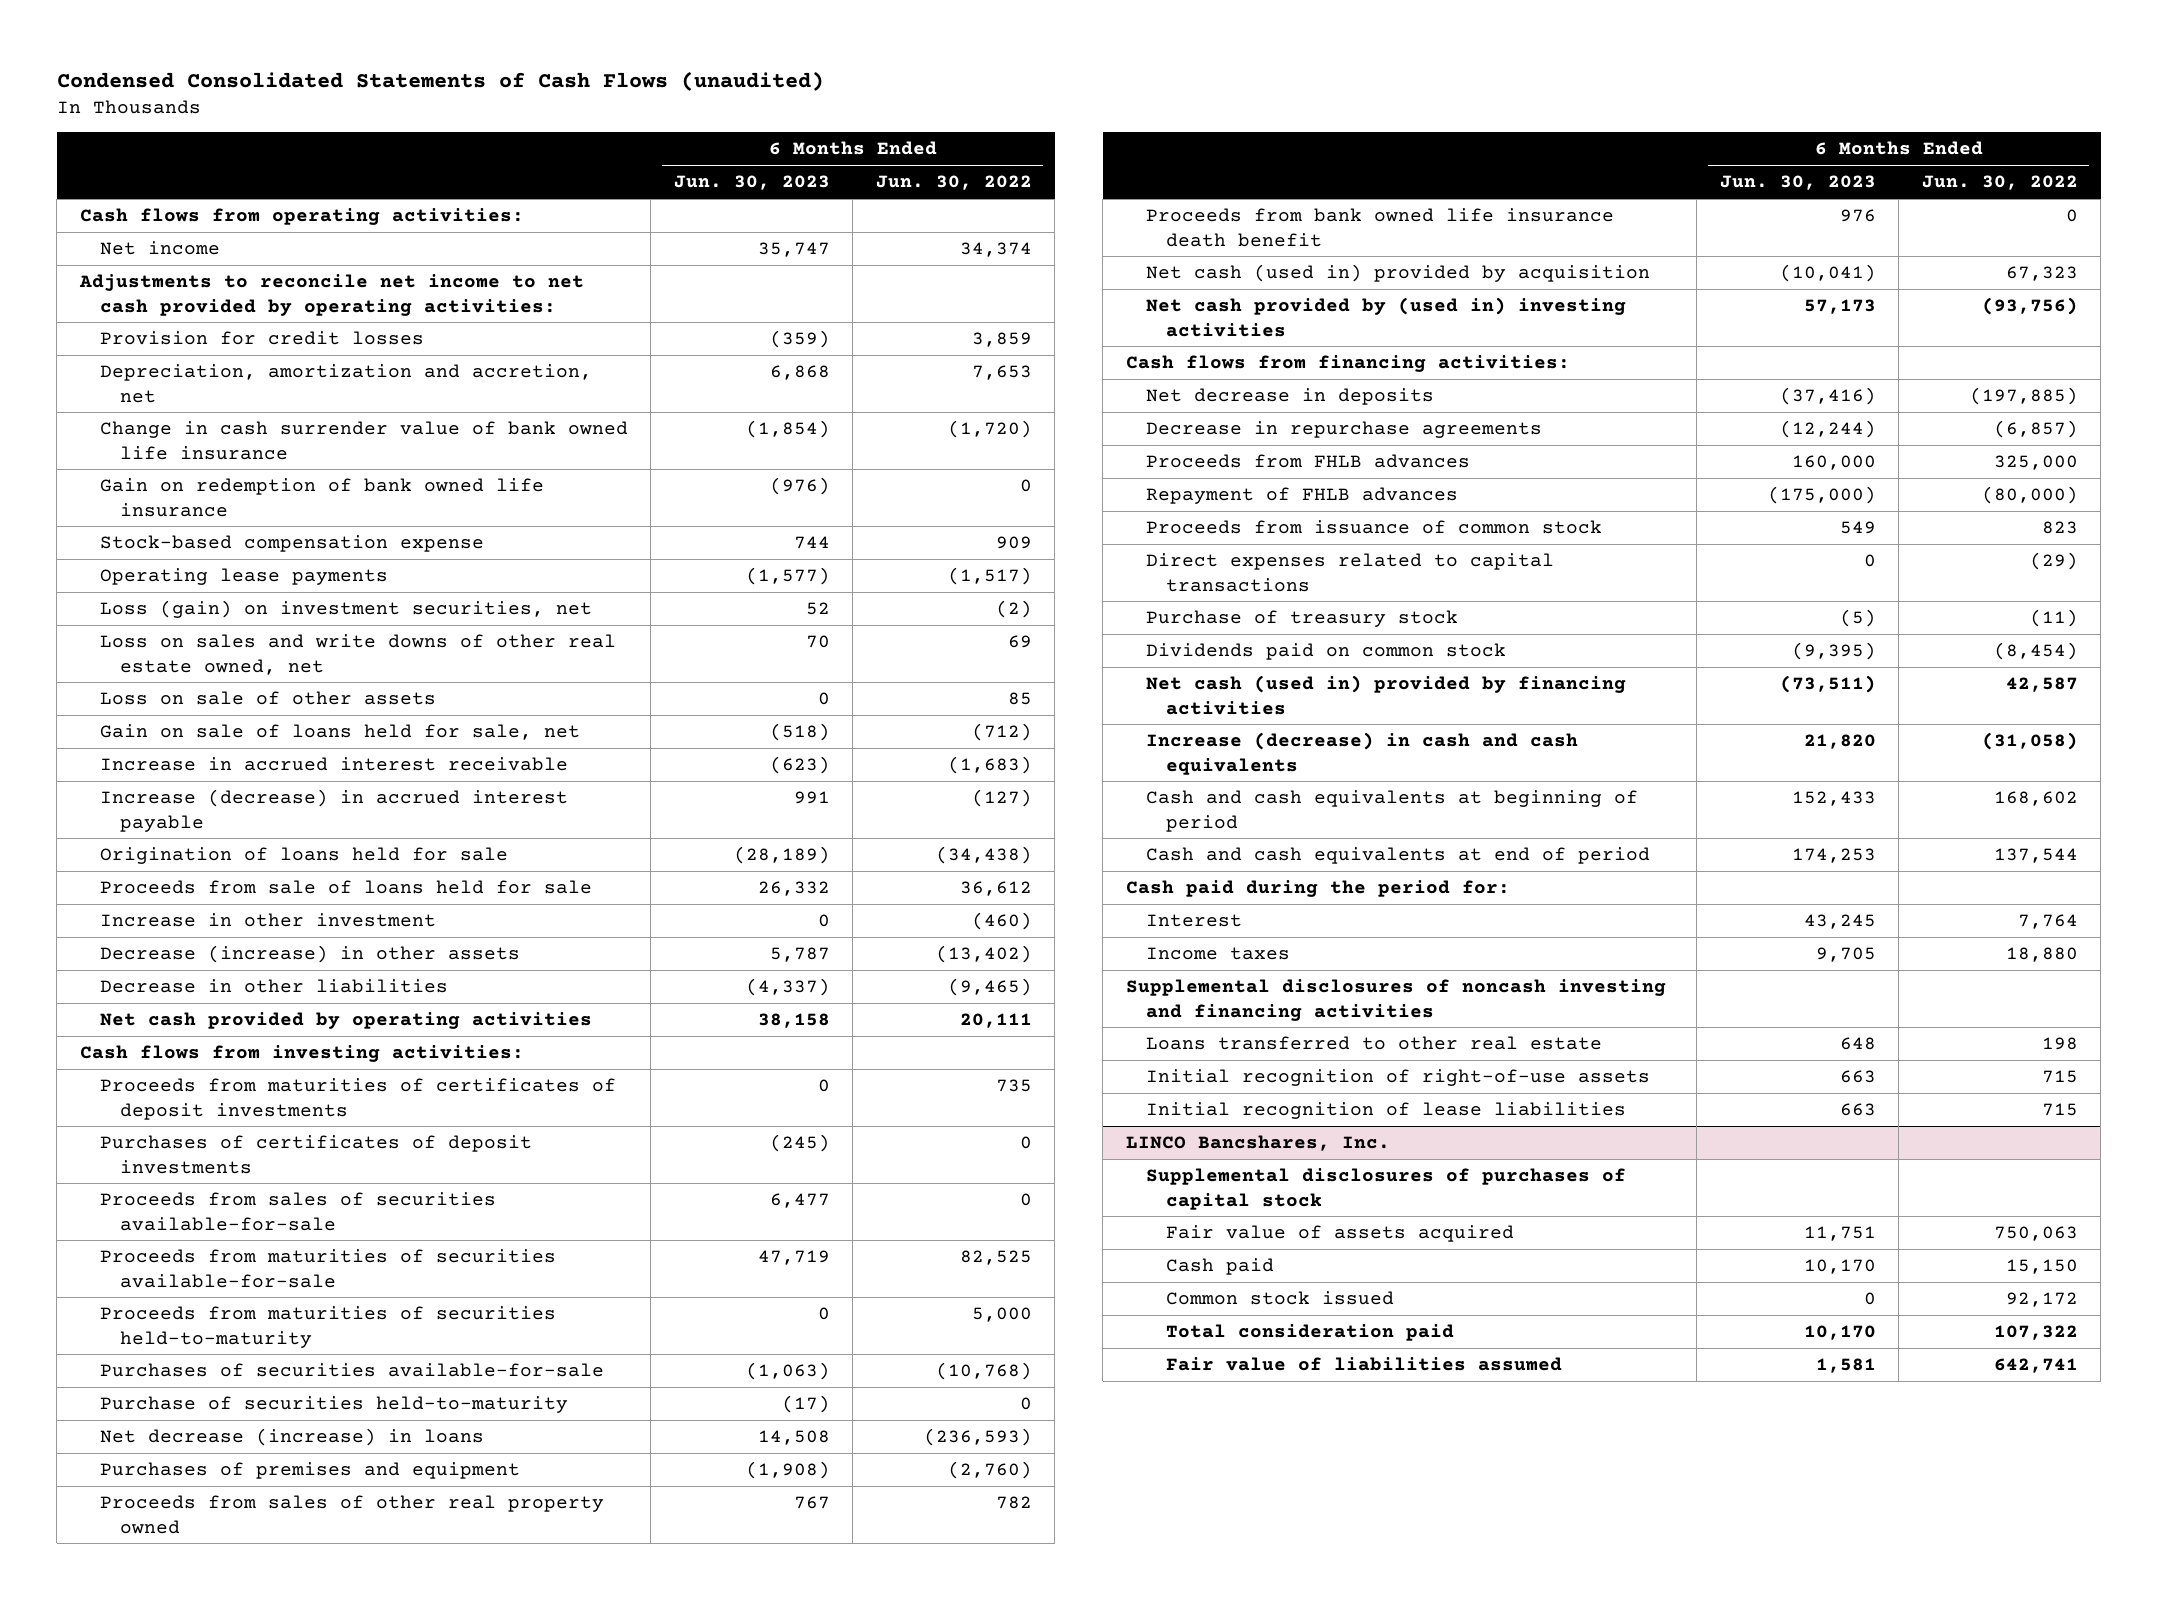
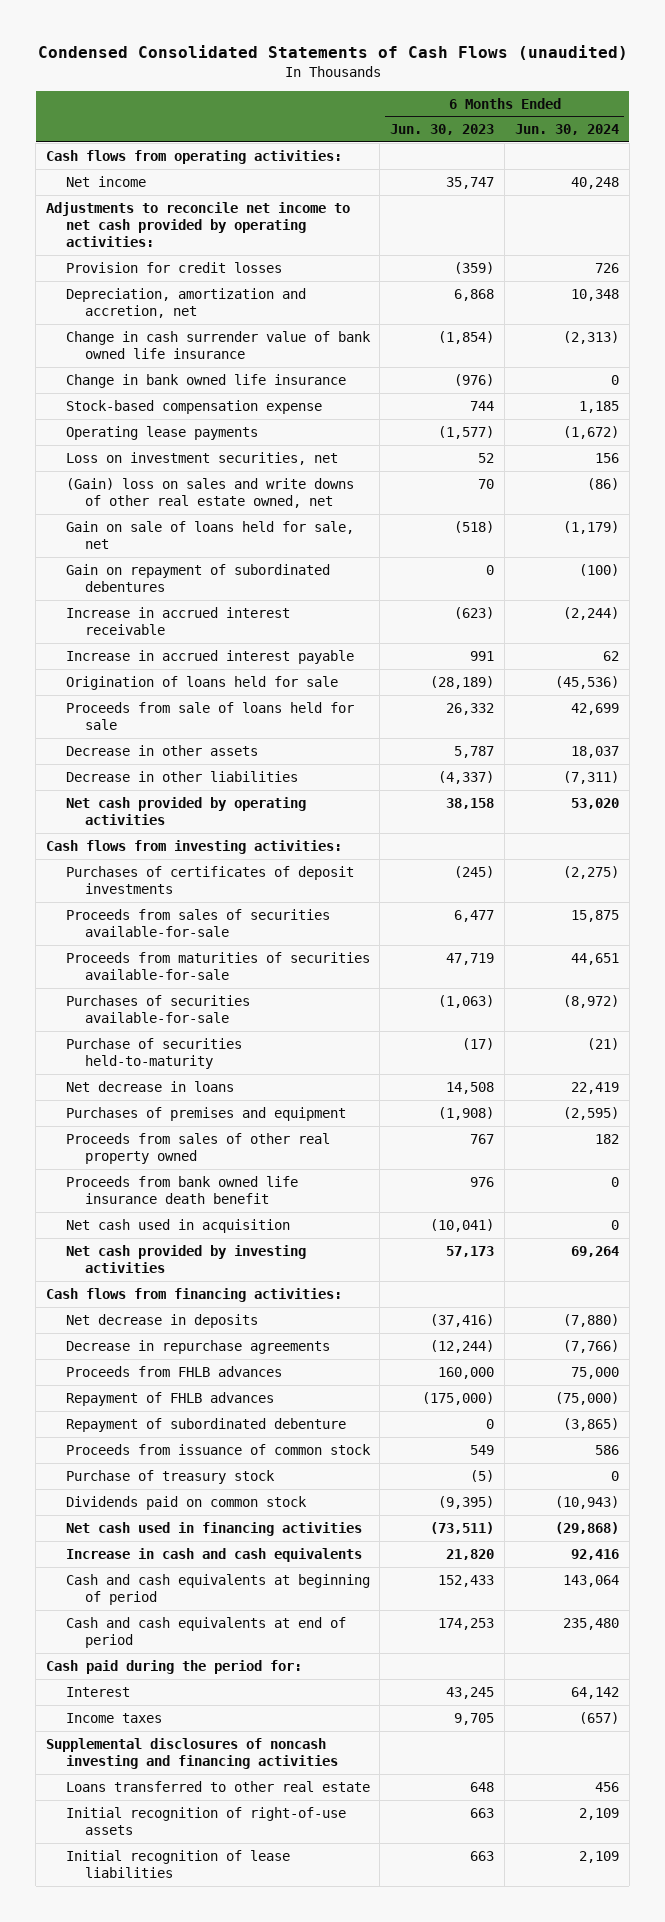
- | 6 Months Ended Jun. 30, 2023 | 6 Months Ended Jun. 30, 2022
+ | 6 Months Ended Jun. 30, 2023 | 6 Months Ended Jun. 30, 2024
- Gain on redemption of bank owned life insurance | (976) | 0
+ Change in bank owned life insurance | (976) | 0
- Loss (gain) on investment securities, net | 52 | (2)
- Loss on sales and write downs of other real estate owned, net | 70 | 69
- Loss on sale of other assets | 0 | 85
+ Loss on investment securities, net | 52 | 156
+ (Gain) loss on sales and write downs of other real estate owned, net | 70 | (86)
+ Gain on repayment of subordinated debentures | 0 | (100)
- Increase (decrease) in accrued interest payable | 991 | (127)
+ Increase in accrued interest payable | 991 | 62
- Increase in other investment | 0 | (460)
- Decrease (increase) in other assets | 5,787 | (13,402)
+ Decrease in other assets | 5,787 | 18,037
- Proceeds from maturities of certificates of deposit investments | 0 | 735
- Proceeds from maturities of securities held-to-maturity | 0 | 5,000
- Net decrease (increase) in loans | 14,508 | (236,593)
+ Net decrease in loans | 14,508 | 22,419
- Net cash (used in) provided by acquisition | (10,041) | 67,323
- Net cash provided by (used in) investing activities | 57,173 | (93,756)
+ Net cash used in acquisition | (10,041) | 0
+ Net cash provided by investing activities | 57,173 | 69,264
+ Repayment of subordinated debenture | 0 | (3,865)
- Direct expenses related to capital transactions | 0 | (29)
- Net cash (used in) provided by financing activities | (73,511) | 42,587
- Increase (decrease) in cash and cash equivalents | 21,820 | (31,058)
+ Net cash used in financing activities | (73,511) | (29,868)
+ Increase in cash and cash equivalents | 21,820 | 92,416
- LINCO Bancshares, Inc.
- Supplemental disclosures of purchases of capital stock
- Fair value of assets acquired | 11,751 | 750,063
- Cash paid | 10,170 | 15,150
- Common stock issued | 0 | 92,172
- Total consideration paid | 10,170 | 107,322
- Fair value of liabilities assumed | 1,581 | 642,741

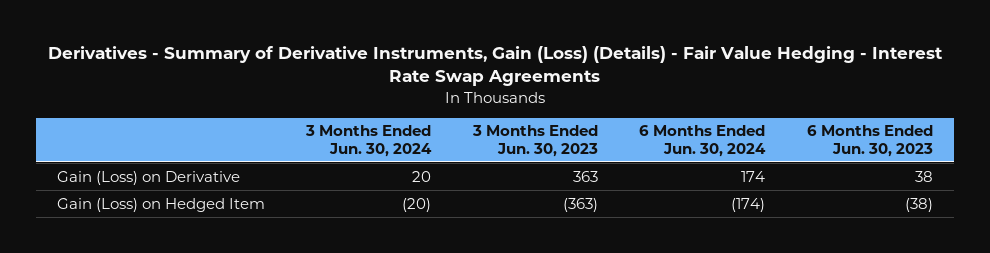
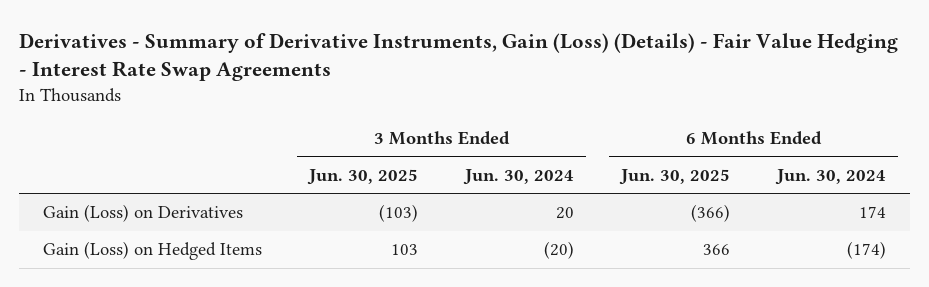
- | 3 Months Ended Jun. 30, 2024 | 3 Months Ended Jun. 30, 2023 | 6 Months Ended Jun. 30, 2024 | 6 Months Ended Jun. 30, 2023
+ | 3 Months Ended Jun. 30, 2025 | 3 Months Ended Jun. 30, 2024 | 6 Months Ended Jun. 30, 2025 | 6 Months Ended Jun. 30, 2024
- Gain (Loss) on Derivative | 20 | 363 | 174 | 38
- Gain (Loss) on Hedged Item | (20) | (363) | (174) | (38)
+ Gain (Loss) on Derivatives | (103) | 20 | (366) | 174
+ Gain (Loss) on Hedged Items | 103 | (20) | 366 | (174)

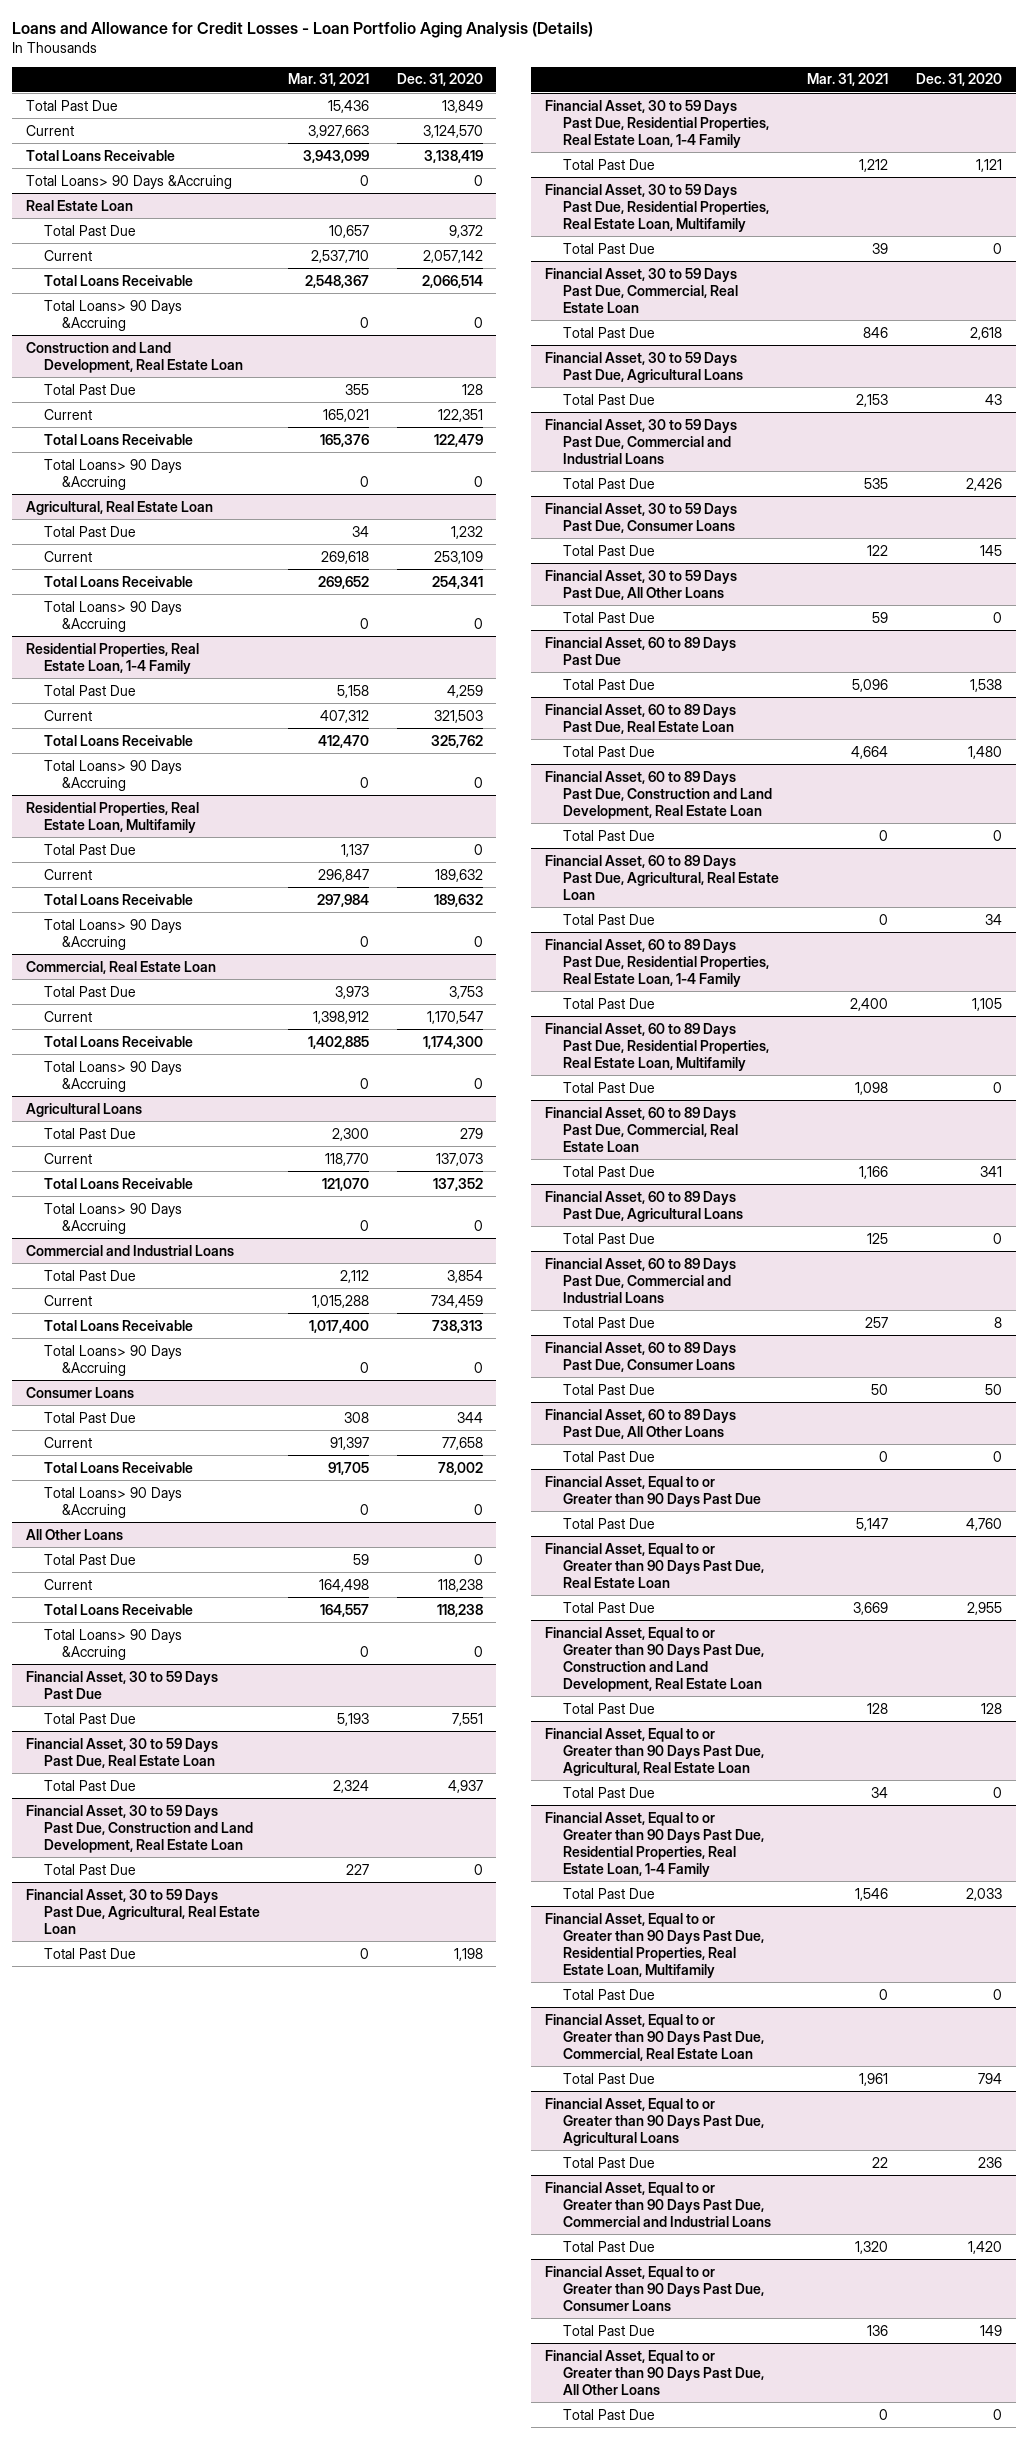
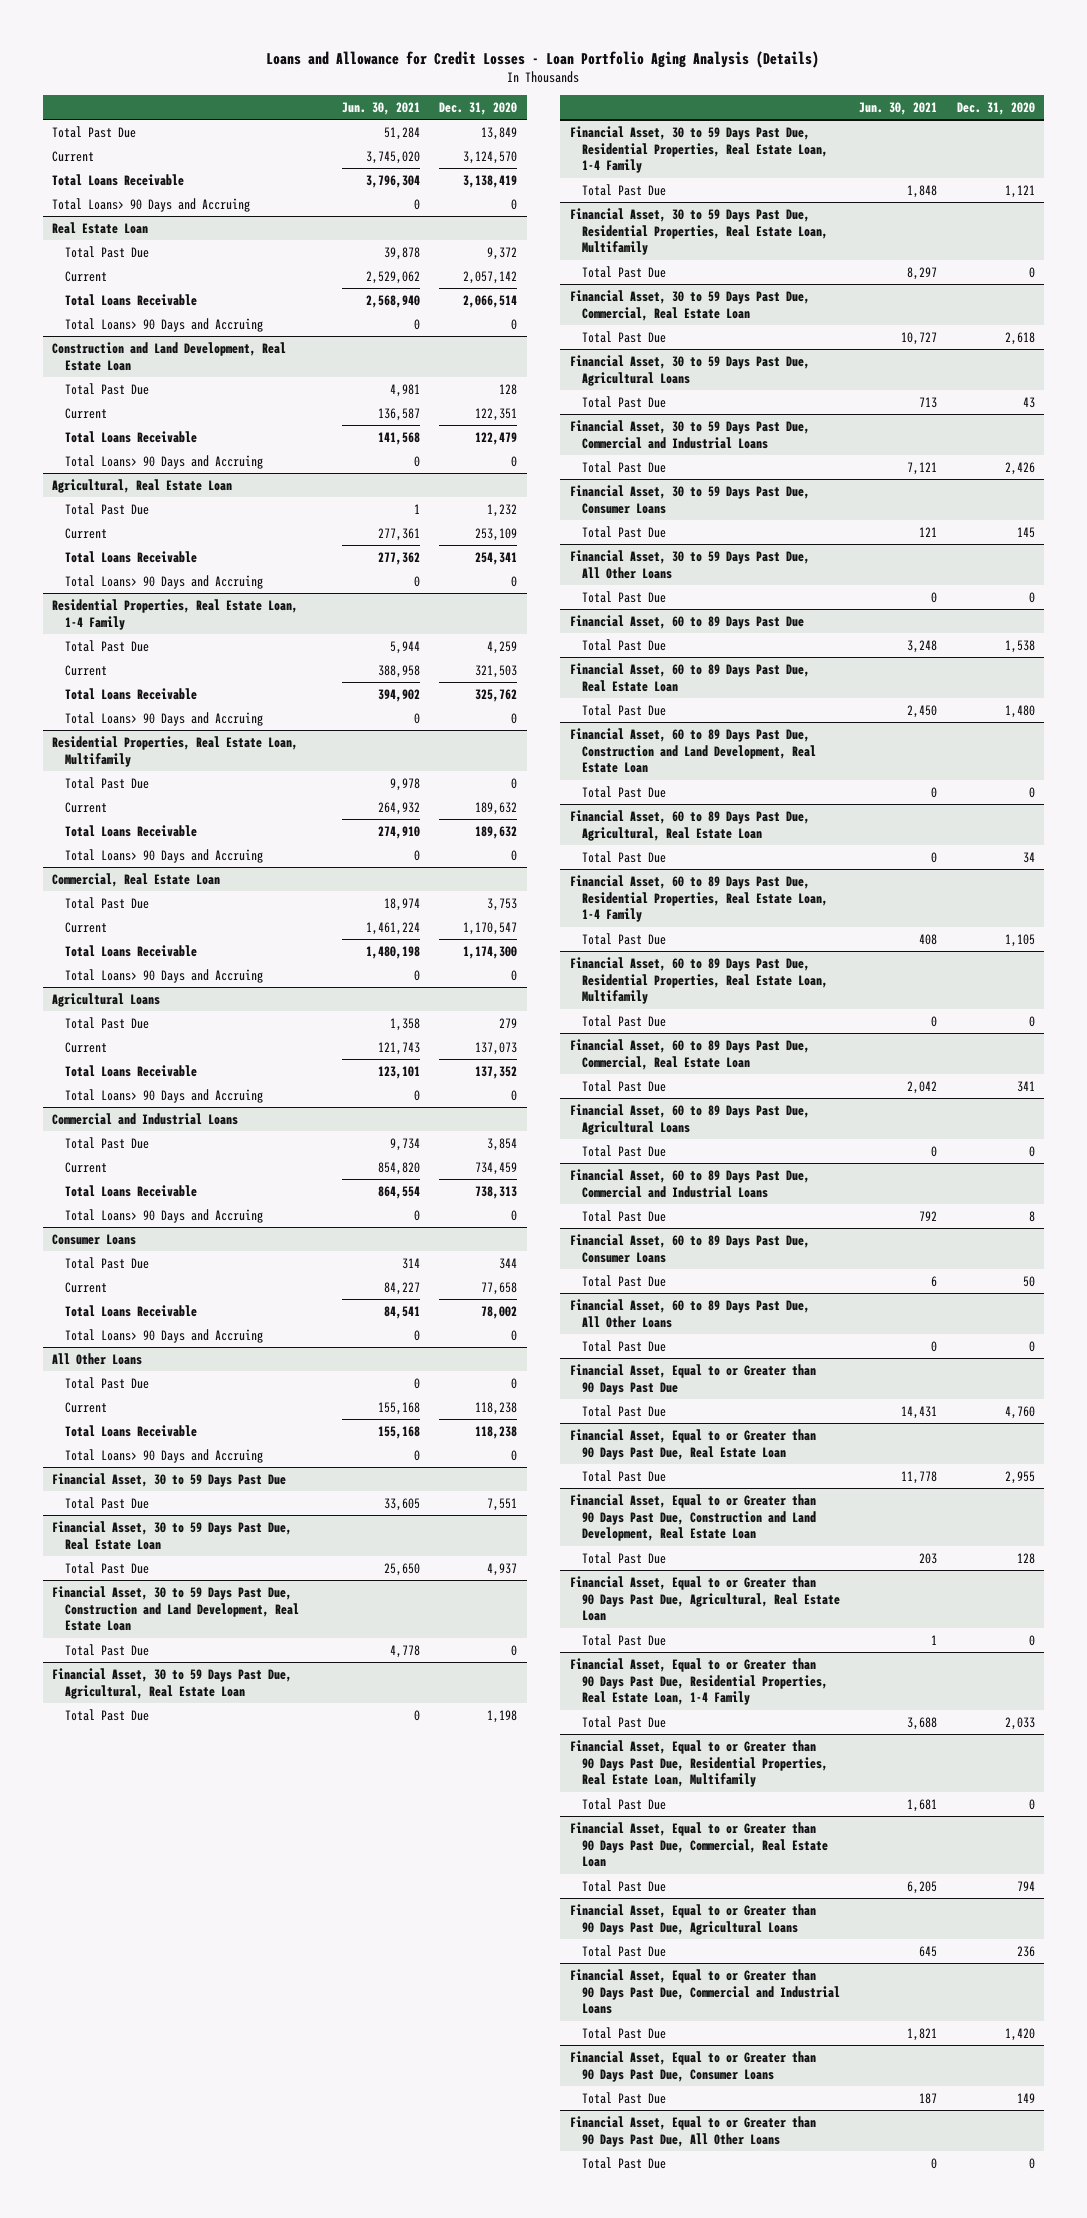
- | Mar. 31, 2021 | Dec. 31, 2020
+ | Jun. 30, 2021 | Dec. 31, 2020
- Total Loans> 90 Days &Accruing | 0 | 0
+ Total Loans> 90 Days and Accruing | 0 | 0
@ Real Estate Loan
- Total Loans> 90 Days &Accruing | 0 | 0
+ Total Loans> 90 Days and Accruing | 0 | 0
@ Construction and Land Development, Real Estate Loan
- Total Loans> 90 Days &Accruing | 0 | 0
+ Total Loans> 90 Days and Accruing | 0 | 0
@ Agricultural, Real Estate Loan
- Total Loans> 90 Days &Accruing | 0 | 0
+ Total Loans> 90 Days and Accruing | 0 | 0
@ Residential Properties, Real Estate Loan, 1-4 Family
- Total Loans> 90 Days &Accruing | 0 | 0
+ Total Loans> 90 Days and Accruing | 0 | 0
@ Residential Properties, Real Estate Loan, Multifamily
- Total Loans> 90 Days &Accruing | 0 | 0
+ Total Loans> 90 Days and Accruing | 0 | 0
@ Commercial, Real Estate Loan
- Total Loans> 90 Days &Accruing | 0 | 0
+ Total Loans> 90 Days and Accruing | 0 | 0
@ Agricultural Loans
- Total Loans> 90 Days &Accruing | 0 | 0
+ Total Loans> 90 Days and Accruing | 0 | 0
@ Commercial and Industrial Loans
- Total Loans> 90 Days &Accruing | 0 | 0
+ Total Loans> 90 Days and Accruing | 0 | 0
@ Consumer Loans
- Total Loans> 90 Days &Accruing | 0 | 0
+ Total Loans> 90 Days and Accruing | 0 | 0
@ All Other Loans
- Total Loans> 90 Days &Accruing | 0 | 0
+ Total Loans> 90 Days and Accruing | 0 | 0

